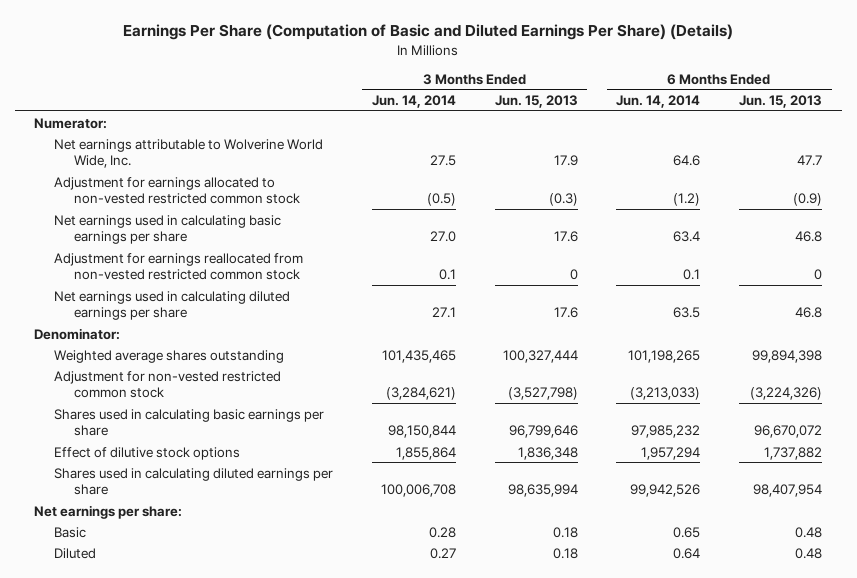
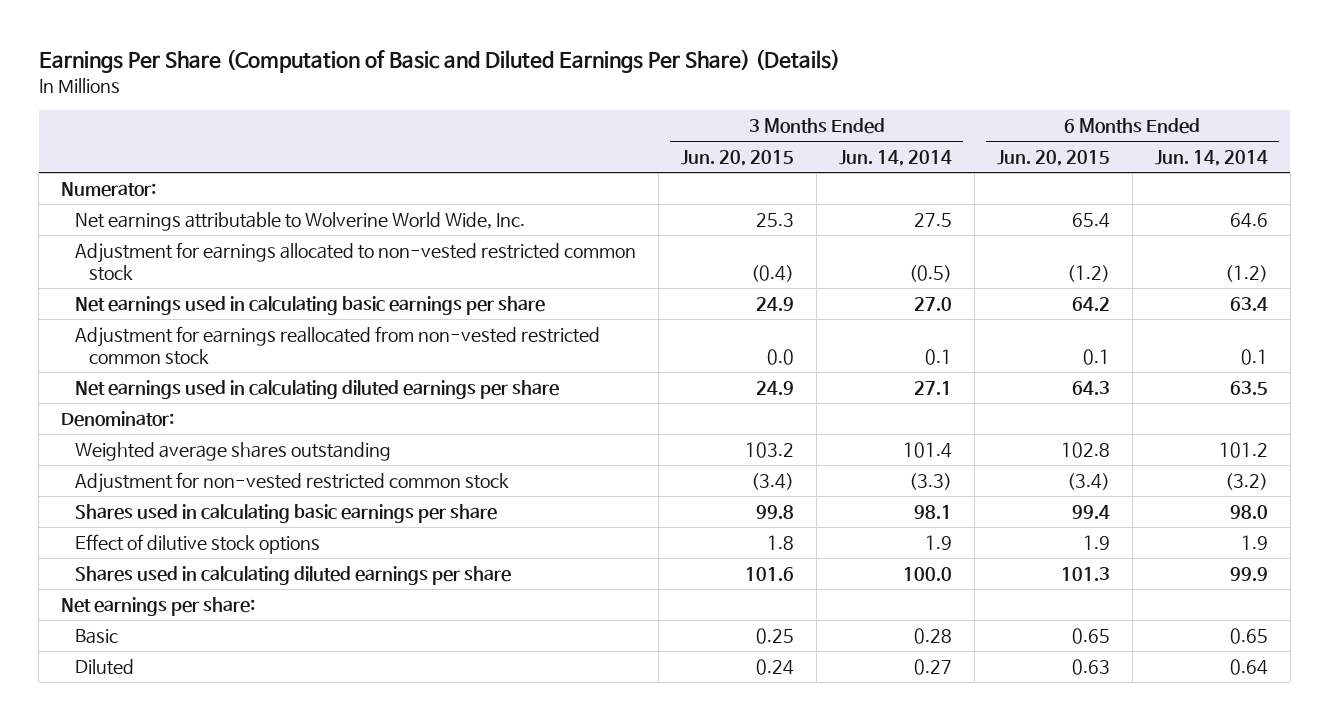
- | 3 Months Ended Jun. 14, 2014 | 3 Months Ended Jun. 15, 2013 | 6 Months Ended Jun. 14, 2014 | 6 Months Ended Jun. 15, 2013
+ | 3 Months Ended Jun. 20, 2015 | 3 Months Ended Jun. 14, 2014 | 6 Months Ended Jun. 20, 2015 | 6 Months Ended Jun. 14, 2014
- Weighted average shares outstanding | 101,435,465 | 100,327,444 | 101,198,265 | 99,894,398
- Adjustment for non-vested restricted common stock | (3,284,621) | (3,527,798) | (3,213,033) | (3,224,326)
- Shares used in calculating basic earnings per share | 98,150,844 | 96,799,646 | 97,985,232 | 96,670,072
- Effect of dilutive stock options | 1,855,864 | 1,836,348 | 1,957,294 | 1,737,882
- Shares used in calculating diluted earnings per share | 100,006,708 | 98,635,994 | 99,942,526 | 98,407,954
+ Weighted average shares outstanding | 103.2 | 101.4 | 102.8 | 101.2
+ Adjustment for non-vested restricted common stock | (3.4) | (3.3) | (3.4) | (3.2)
+ Shares used in calculating basic earnings per share | 99.8 | 98.1 | 99.4 | 98.0
+ Effect of dilutive stock options | 1.8 | 1.9 | 1.9 | 1.9
+ Shares used in calculating diluted earnings per share | 101.6 | 100.0 | 101.3 | 99.9

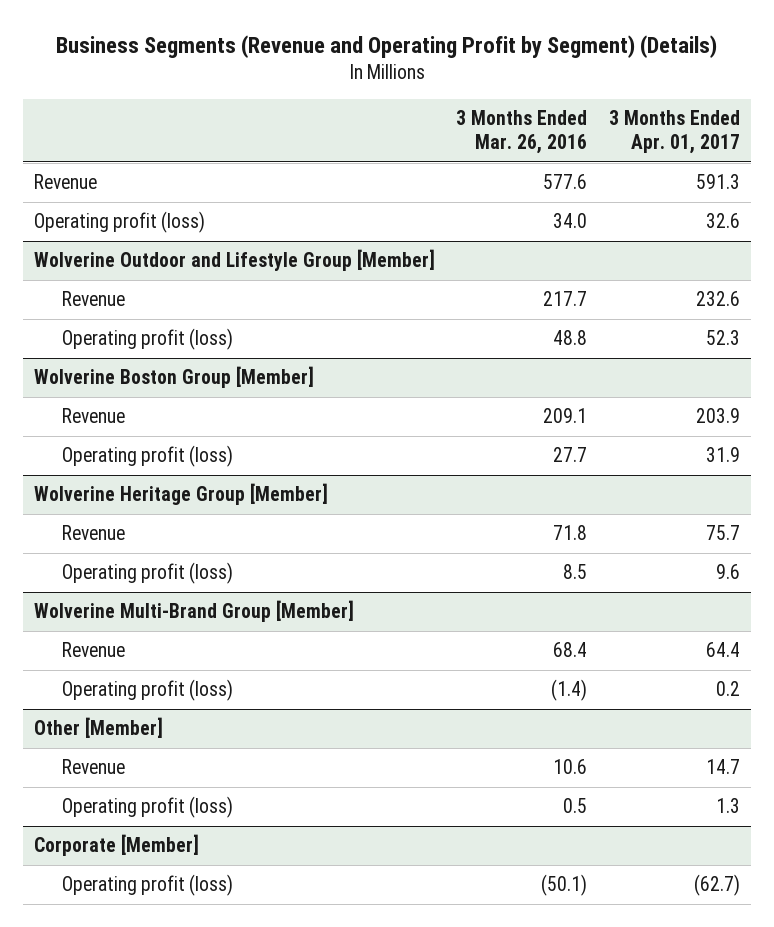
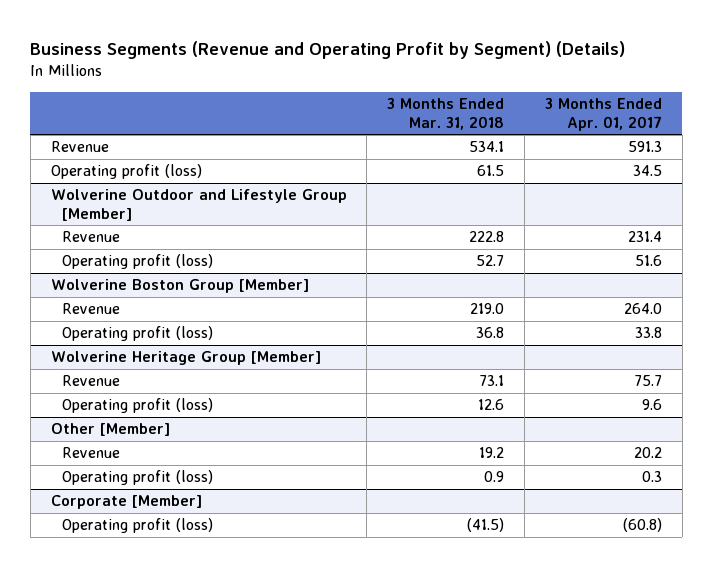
- | 3 Months Ended Mar. 26, 2016 | 3 Months Ended Apr. 01, 2017
+ | 3 Months Ended Mar. 31, 2018 | 3 Months Ended Apr. 01, 2017
- Operating profit (loss) | 34.0 | 32.6
+ Operating profit (loss) | 61.5 | 34.5
@ Wolverine Outdoor and Lifestyle Group [Member]
- Revenue | 217.7 | 232.6
- Operating profit (loss) | 48.8 | 52.3
+ Revenue | 222.8 | 231.4
+ Operating profit (loss) | 52.7 | 51.6
@ Wolverine Boston Group [Member]
- Revenue | 209.1 | 203.9
- Operating profit (loss) | 27.7 | 31.9
+ Revenue | 219.0 | 264.0
+ Operating profit (loss) | 36.8 | 33.8
- Wolverine Multi-Brand Group [Member]
- Revenue | 68.4 | 64.4
- Operating profit (loss) | (1.4) | 0.2
@ Other [Member]
- Revenue | 10.6 | 14.7
- Operating profit (loss) | 0.5 | 1.3
+ Revenue | 19.2 | 20.2
+ Operating profit (loss) | 0.9 | 0.3
@ Corporate [Member]
- Operating profit (loss) | (50.1) | (62.7)
+ Operating profit (loss) | (41.5) | (60.8)

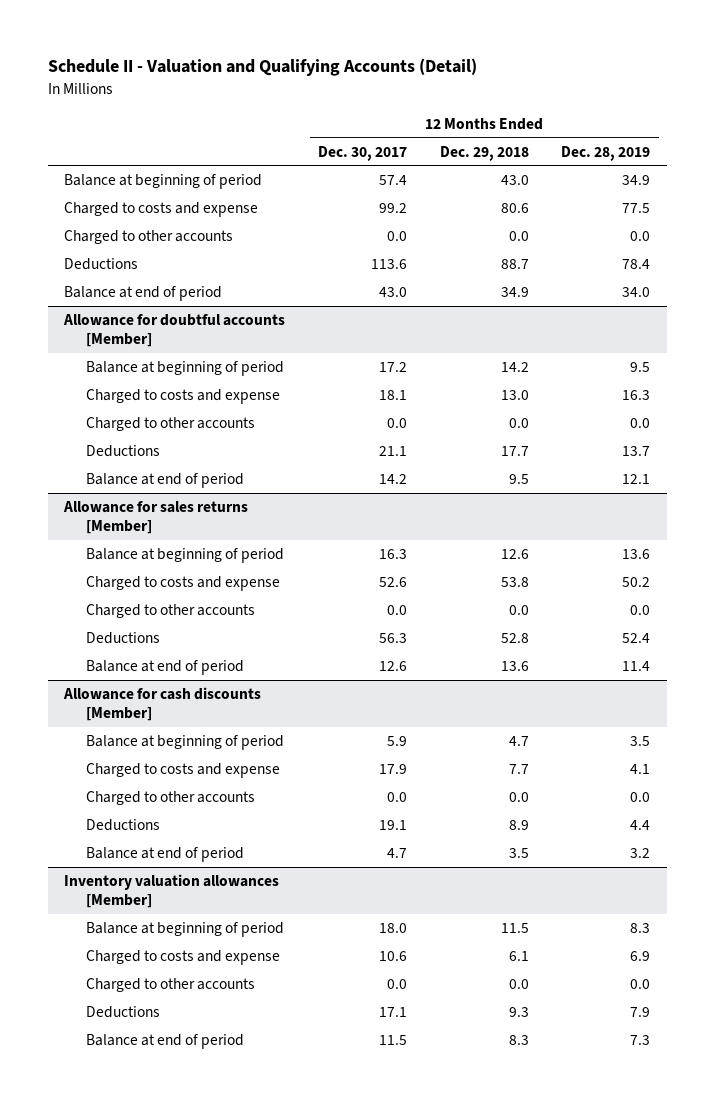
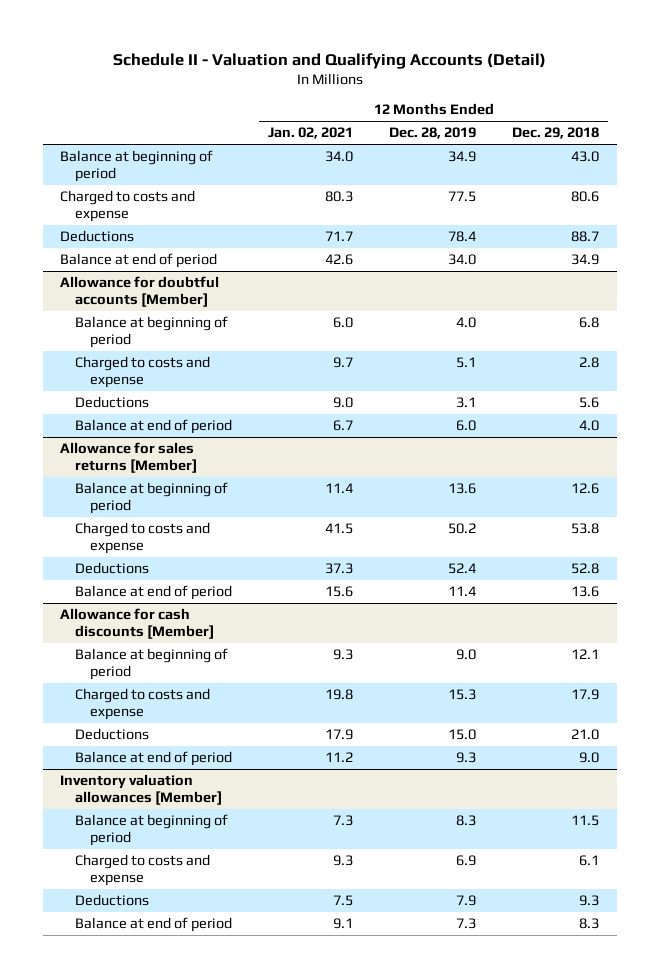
- | 12 Months Ended Dec. 30, 2017 | 12 Months Ended Dec. 29, 2018 | 12 Months Ended Dec. 28, 2019
+ | 12 Months Ended Jan. 02, 2021 | 12 Months Ended Dec. 28, 2019 | 12 Months Ended Dec. 29, 2018
- Charged to other accounts | 0.0 | 0.0 | 0.0
@ Allowance for doubtful accounts [Member]
- Balance at beginning of period | 17.2 | 14.2 | 9.5
- Charged to costs and expense | 18.1 | 13.0 | 16.3
- Charged to other accounts | 0.0 | 0.0 | 0.0
- Deductions | 21.1 | 17.7 | 13.7
- Balance at end of period | 14.2 | 9.5 | 12.1
+ Balance at beginning of period | 6.0 | 4.0 | 6.8
+ Charged to costs and expense | 9.7 | 5.1 | 2.8
+ Deductions | 9.0 | 3.1 | 5.6
+ Balance at end of period | 6.7 | 6.0 | 4.0
@ Allowance for sales returns [Member]
- Charged to other accounts | 0.0 | 0.0 | 0.0
@ Allowance for cash discounts [Member]
- Balance at beginning of period | 5.9 | 4.7 | 3.5
- Charged to costs and expense | 17.9 | 7.7 | 4.1
- Charged to other accounts | 0.0 | 0.0 | 0.0
- Deductions | 19.1 | 8.9 | 4.4
- Balance at end of period | 4.7 | 3.5 | 3.2
+ Balance at beginning of period | 9.3 | 9.0 | 12.1
+ Charged to costs and expense | 19.8 | 15.3 | 17.9
+ Deductions | 17.9 | 15.0 | 21.0
+ Balance at end of period | 11.2 | 9.3 | 9.0
@ Inventory valuation allowances [Member]
- Charged to other accounts | 0.0 | 0.0 | 0.0

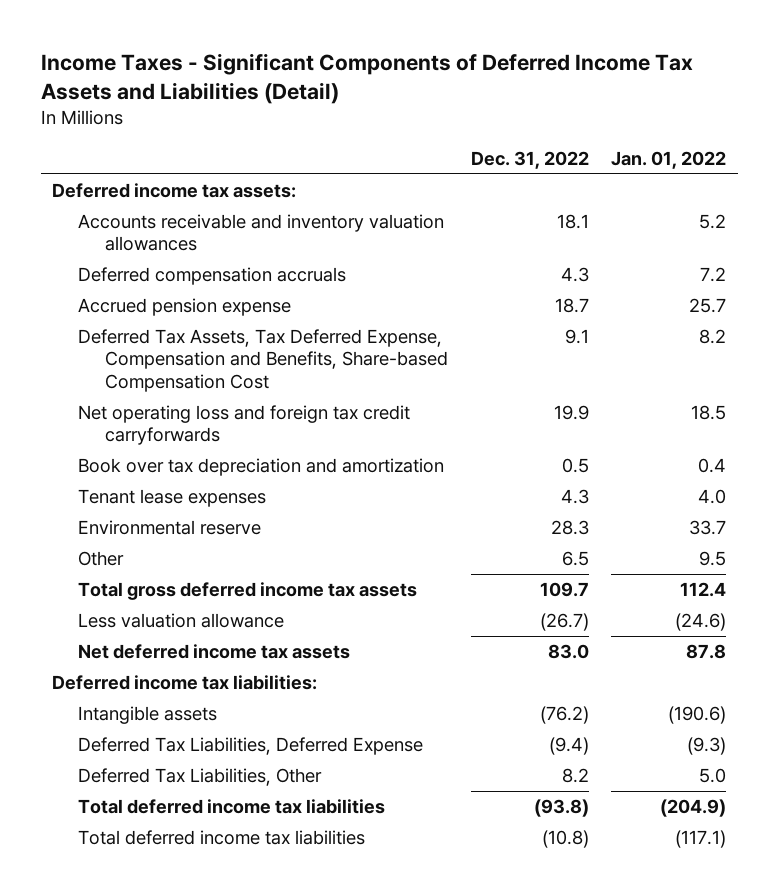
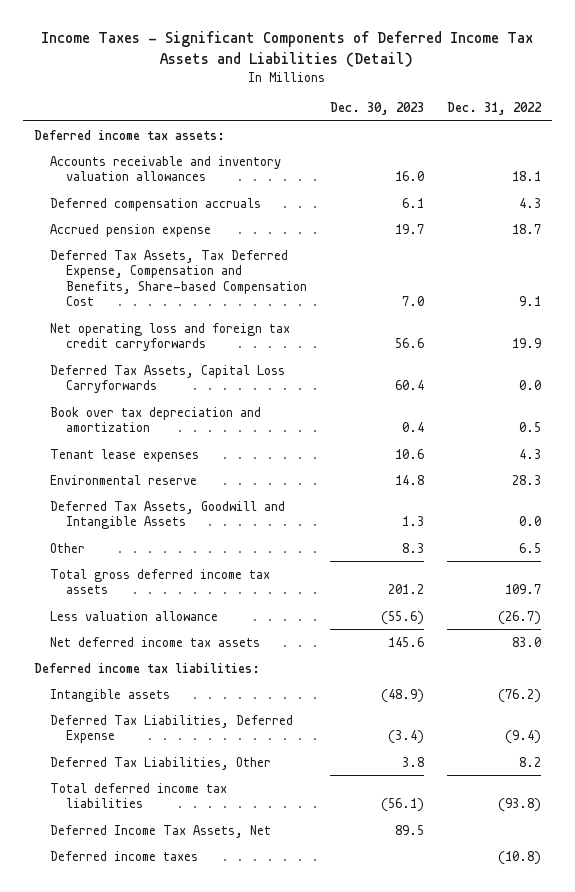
- | Dec. 31, 2022 | Jan. 01, 2022
+ | Dec. 30, 2023 | Dec. 31, 2022
+ Deferred Tax Assets, Capital Loss Carryforwards | 60.4 | 0.0
+ Deferred Tax Assets, Goodwill and Intangible Assets | 1.3 | 0.0
- Total deferred income tax liabilities | (10.8) | (117.1)
+ Deferred Income Tax Assets, Net | 89.5 |
+ Deferred income taxes | | (10.8)

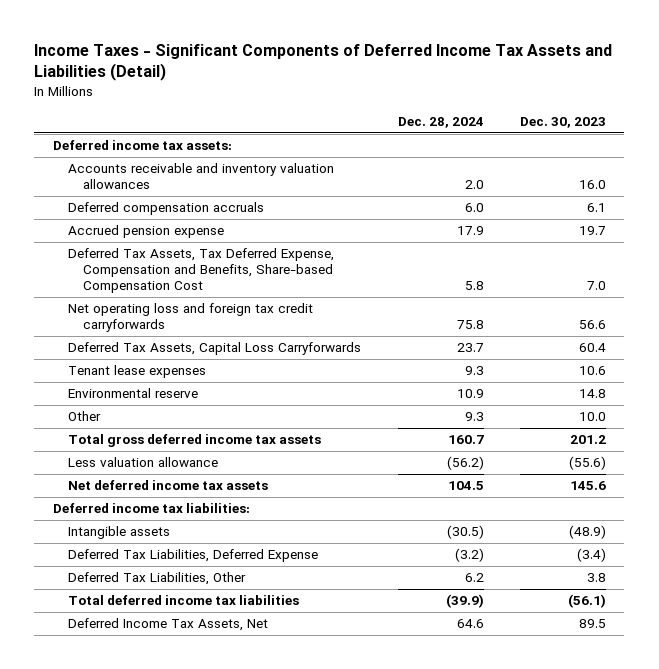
- | Dec. 30, 2023 | Dec. 31, 2022
+ | Dec. 28, 2024 | Dec. 30, 2023
- Book over tax depreciation and amortization | 0.4 | 0.5
- Deferred Tax Assets, Goodwill and Intangible Assets | 1.3 | 0.0
- Other | 8.3 | 6.5
+ Other | 9.3 | 10.0
- Deferred income taxes | | (10.8)

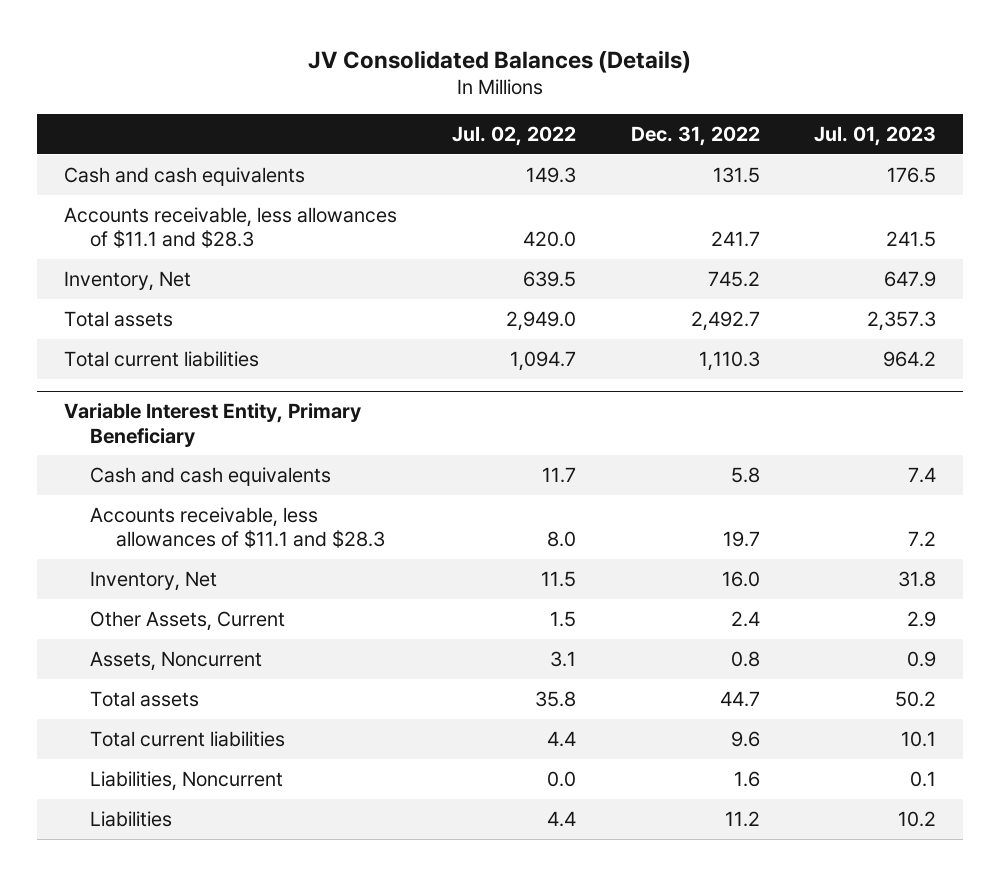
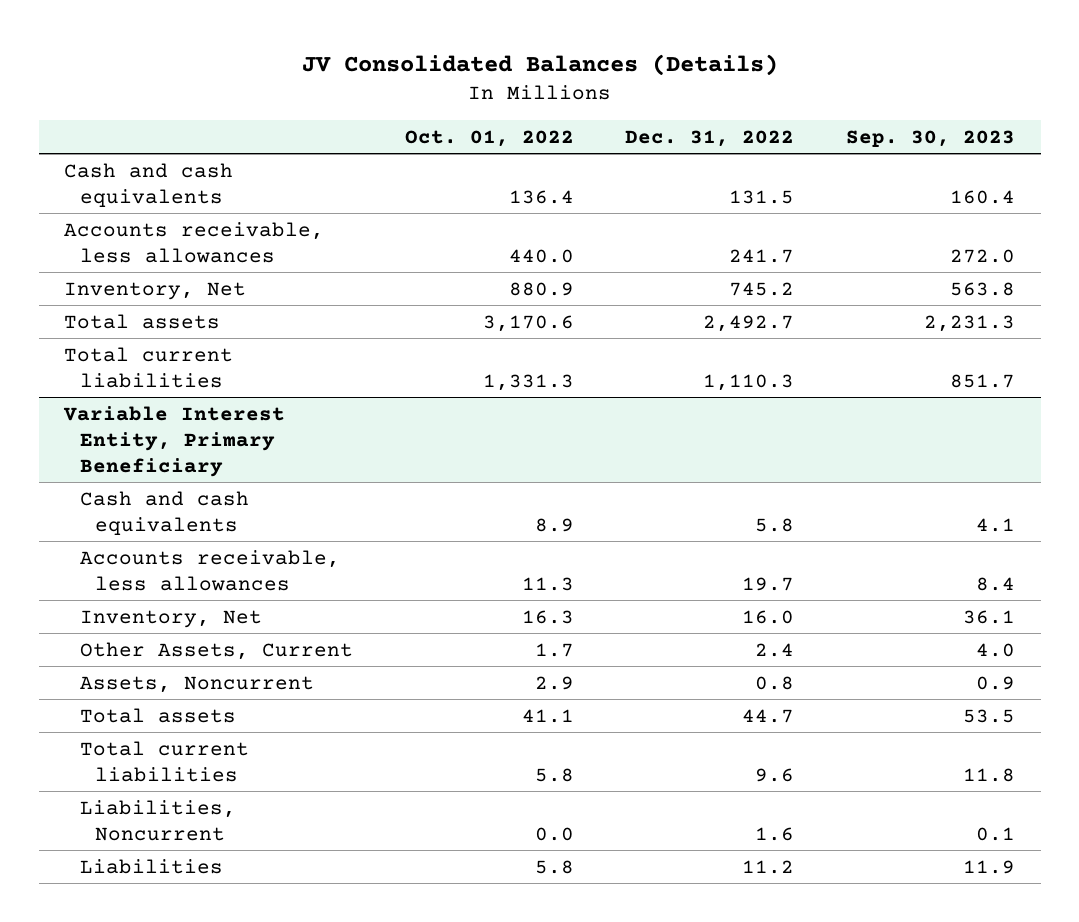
- | Jul. 02, 2022 | Dec. 31, 2022 | Jul. 01, 2023
+ | Oct. 01, 2022 | Dec. 31, 2022 | Sep. 30, 2023
- Accounts receivable, less allowances of $11.1 and $28.3 | 420.0 | 241.7 | 241.5
+ Accounts receivable, less allowances | 440.0 | 241.7 | 272.0
@ Variable Interest Entity, Primary Beneficiary
- Accounts receivable, less allowances of $11.1 and $28.3 | 8.0 | 19.7 | 7.2
+ Accounts receivable, less allowances | 11.3 | 19.7 | 8.4

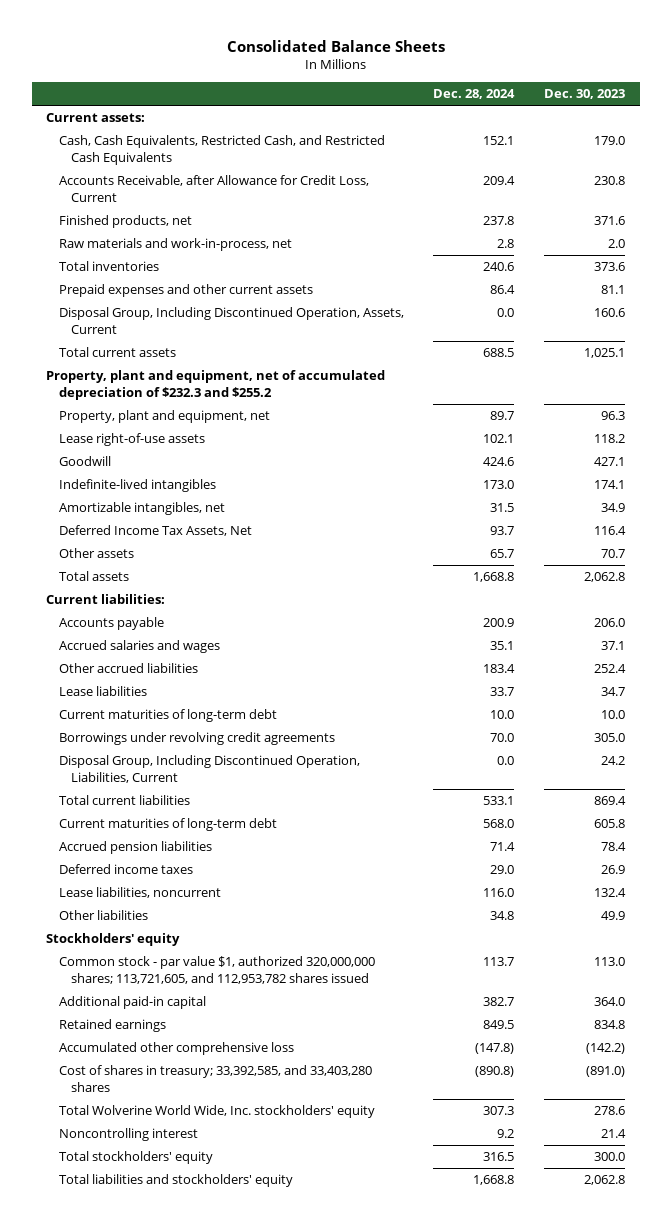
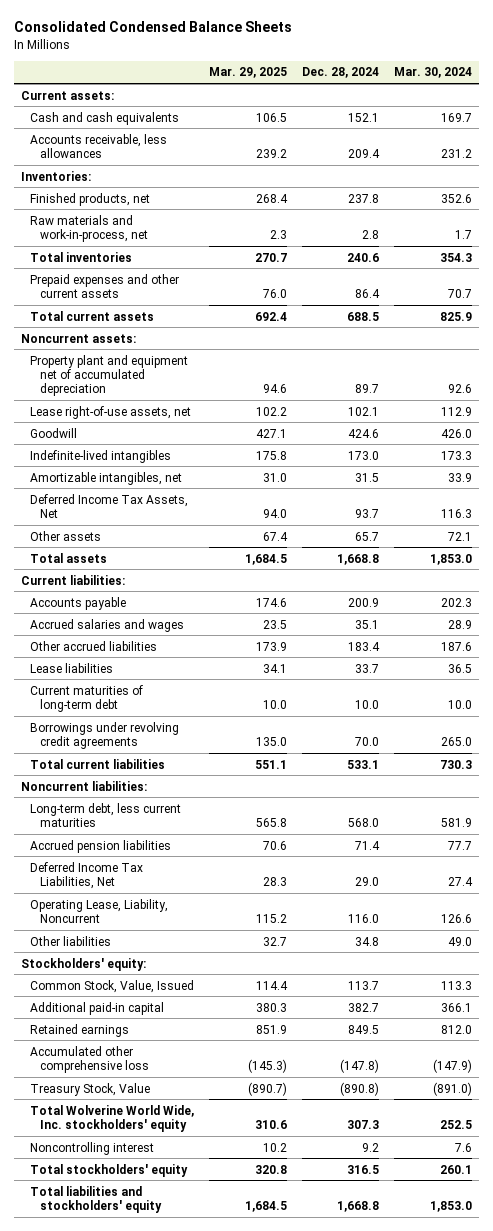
- Consolidated Balance Sheets
+ Consolidated Condensed Balance Sheets
- | Dec. 28, 2024 | Dec. 30, 2023
+ | Mar. 29, 2025 | Dec. 28, 2024 | Mar. 30, 2024
- Cash, Cash Equivalents, Restricted Cash, and Restricted Cash Equivalents | 152.1 | 179.0
- Accounts Receivable, after Allowance for Credit Loss, Current | 209.4 | 230.8
+ Cash and cash equivalents | 106.5 | 152.1 | 169.7
+ Accounts receivable, less allowances | 239.2 | 209.4 | 231.2
+ Inventories:
- Disposal Group, Including Discontinued Operation, Assets, Current | 0.0 | 160.6
- Property, plant and equipment, net of accumulated depreciation of $232.3 and $255.2
- Property, plant and equipment, net | 89.7 | 96.3
- Lease right-of-use assets | 102.1 | 118.2
+ Noncurrent assets:
+ Property plant and equipment net of accumulated depreciation | 94.6 | 89.7 | 92.6
+ Lease right-of-use assets, net | 102.2 | 102.1 | 112.9
- Disposal Group, Including Discontinued Operation, Liabilities, Current | 0.0 | 24.2
- Current maturities of long-term debt | 568.0 | 605.8
+ Noncurrent liabilities:
+ Long-term debt, less current maturities | 565.8 | 568.0 | 581.9
- Deferred income taxes | 29.0 | 26.9
- Lease liabilities, noncurrent | 116.0 | 132.4
+ Deferred Income Tax Liabilities, Net | 28.3 | 29.0 | 27.4
+ Operating Lease, Liability, Noncurrent | 115.2 | 116.0 | 126.6
- Stockholders' equity
- Common stock - par value $1, authorized 320,000,000 shares; 113,721,605, and 112,953,782 shares issued | 113.7 | 113.0
+ Stockholders' equity:
+ Common Stock, Value, Issued | 114.4 | 113.7 | 113.3
- Cost of shares in treasury; 33,392,585, and 33,403,280 shares | (890.8) | (891.0)
+ Treasury Stock, Value | (890.7) | (890.8) | (891.0)

